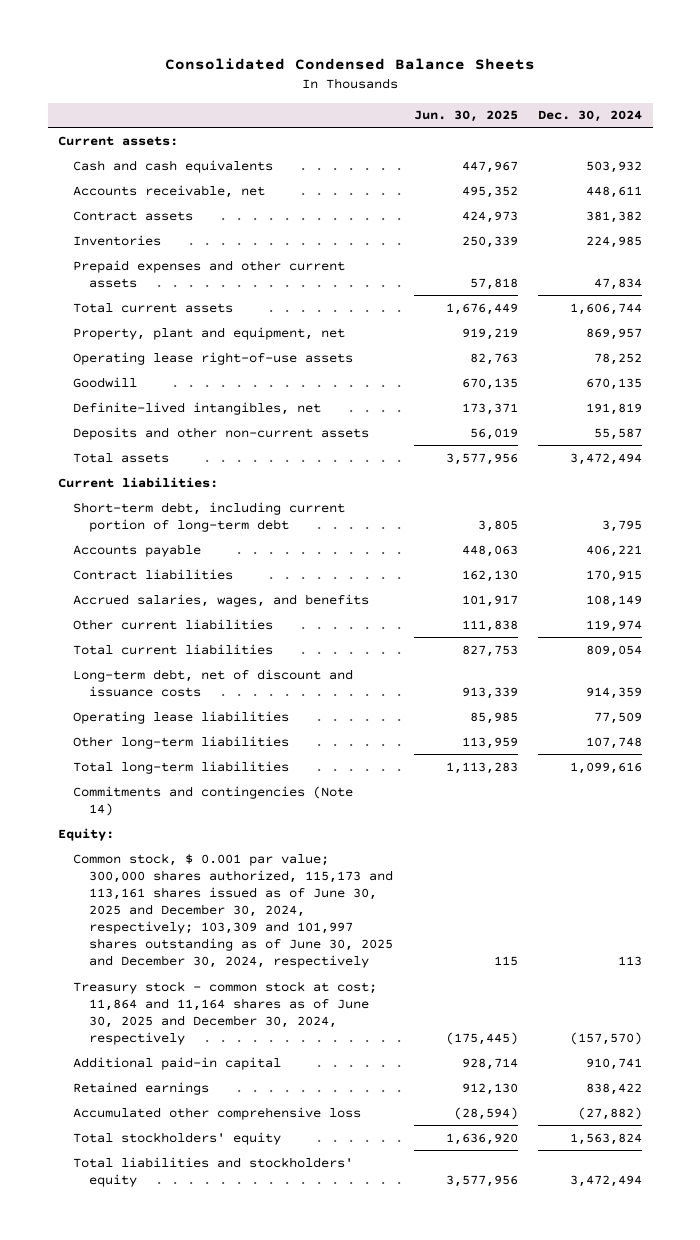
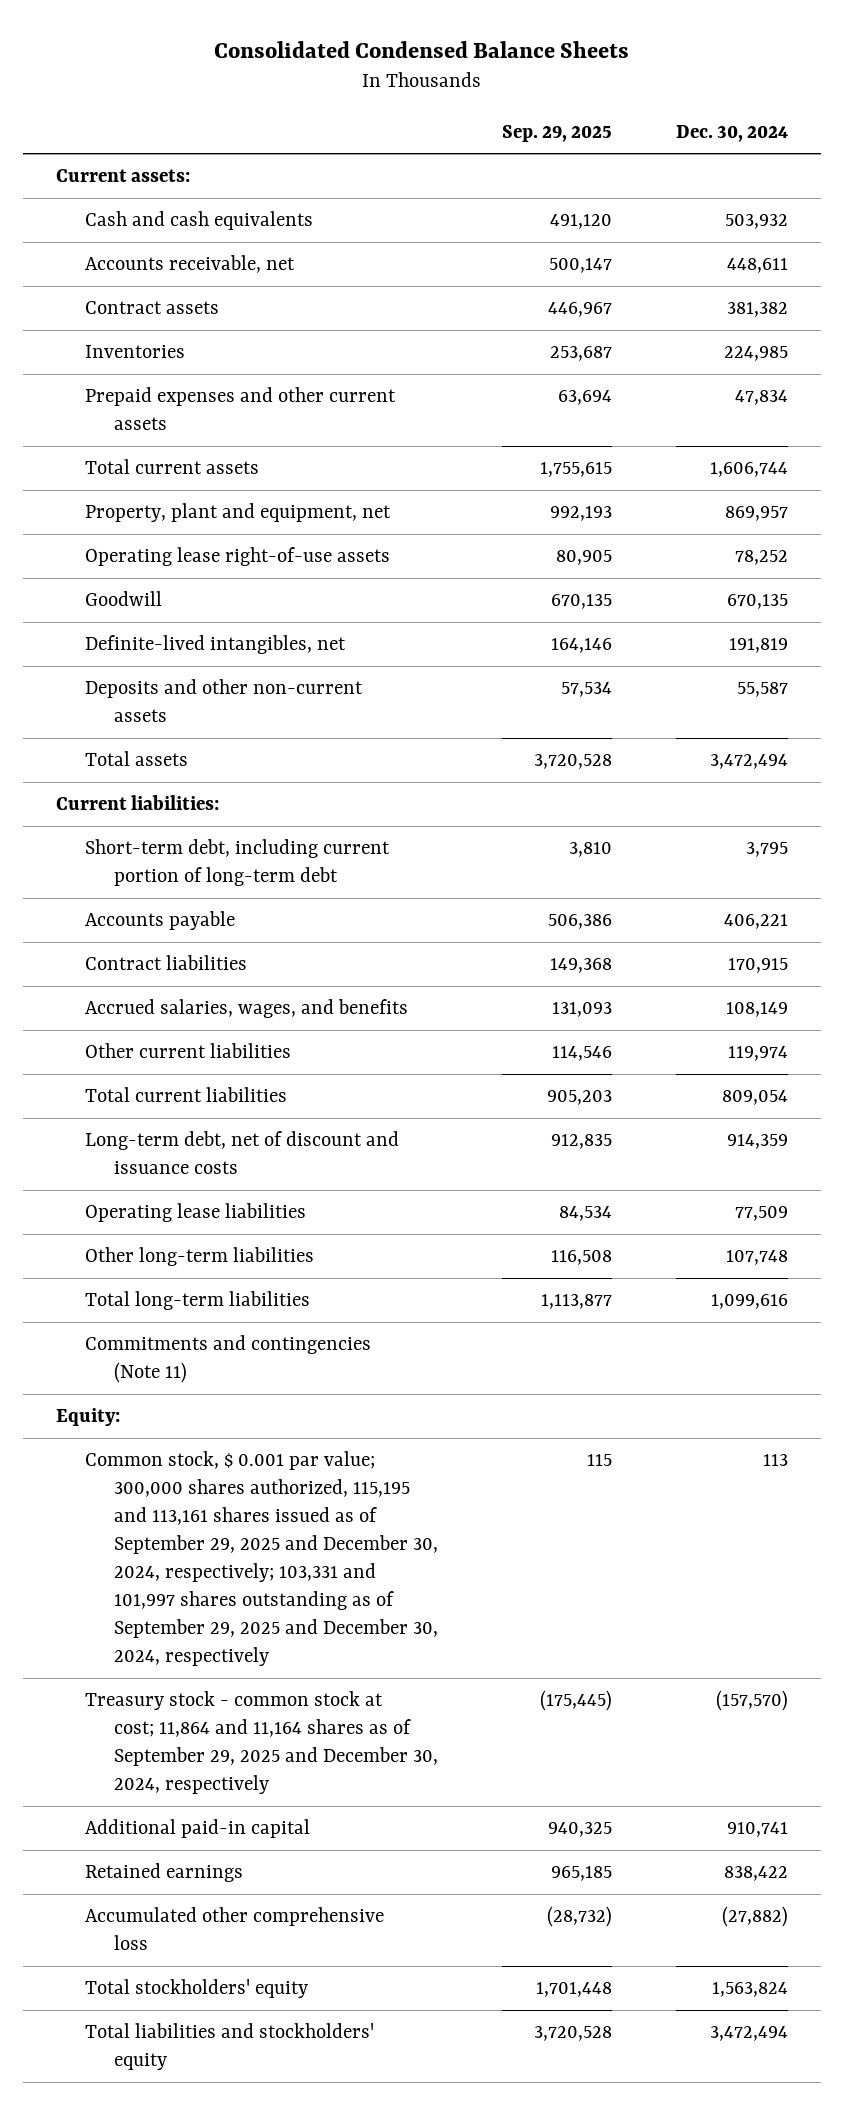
- | Jun. 30, 2025 | Dec. 30, 2024
+ | Sep. 29, 2025 | Dec. 30, 2024
- Commitments and contingencies (Note 14)
+ Commitments and contingencies (Note 11)
- Common stock, $ 0.001 par value; 300,000 shares authorized, 115,173 and 113,161 shares issued as of June 30, 2025 and December 30, 2024, respectively; 103,309 and 101,997 shares outstanding as of June 30, 2025 and December 30, 2024, respectively | 115 | 113
- Treasury stock - common stock at cost; 11,864 and 11,164 shares as of June 30, 2025 and December 30, 2024, respectively | (175,445) | (157,570)
+ Common stock, $ 0.001 par value; 300,000 shares authorized, 115,195 and 113,161 shares issued as of September 29, 2025 and December 30, 2024, respectively; 103,331 and 101,997 shares outstanding as of September 29, 2025 and December 30, 2024, respectively | 115 | 113
+ Treasury stock - common stock at cost; 11,864 and 11,164 shares as of September 29, 2025 and December 30, 2024, respectively | (175,445) | (157,570)

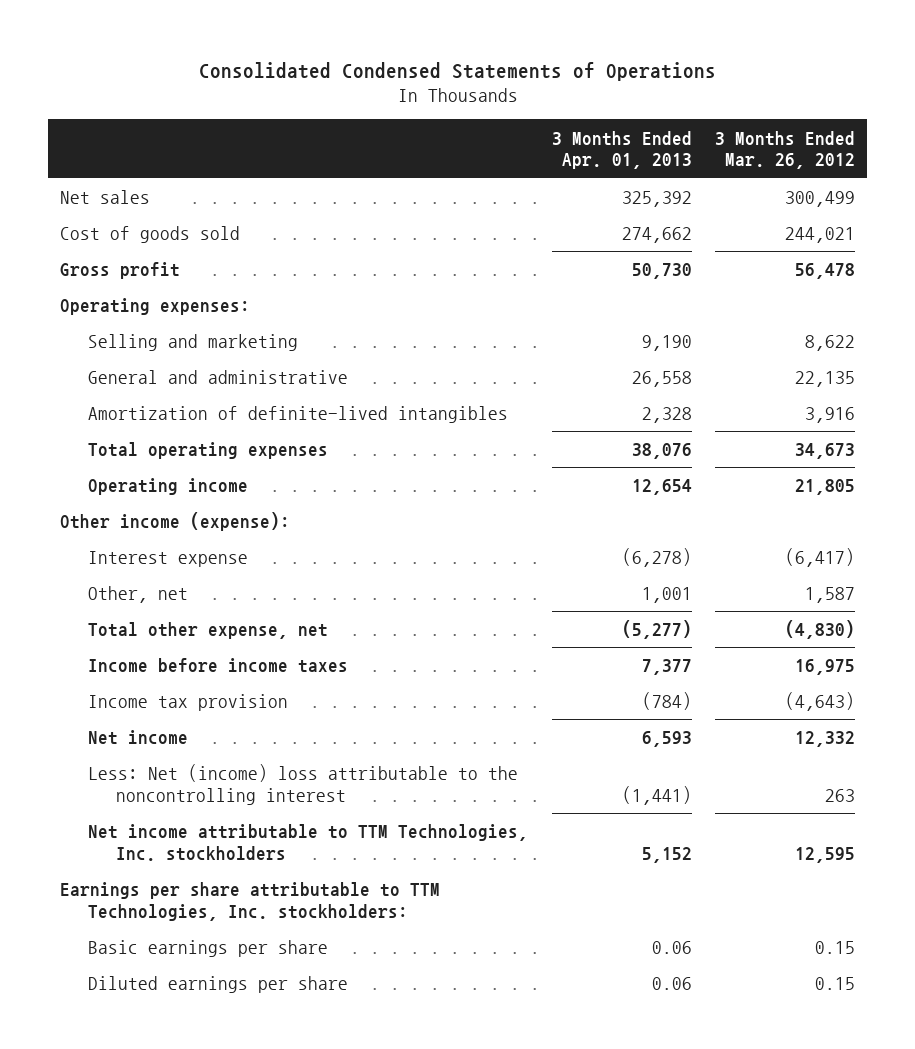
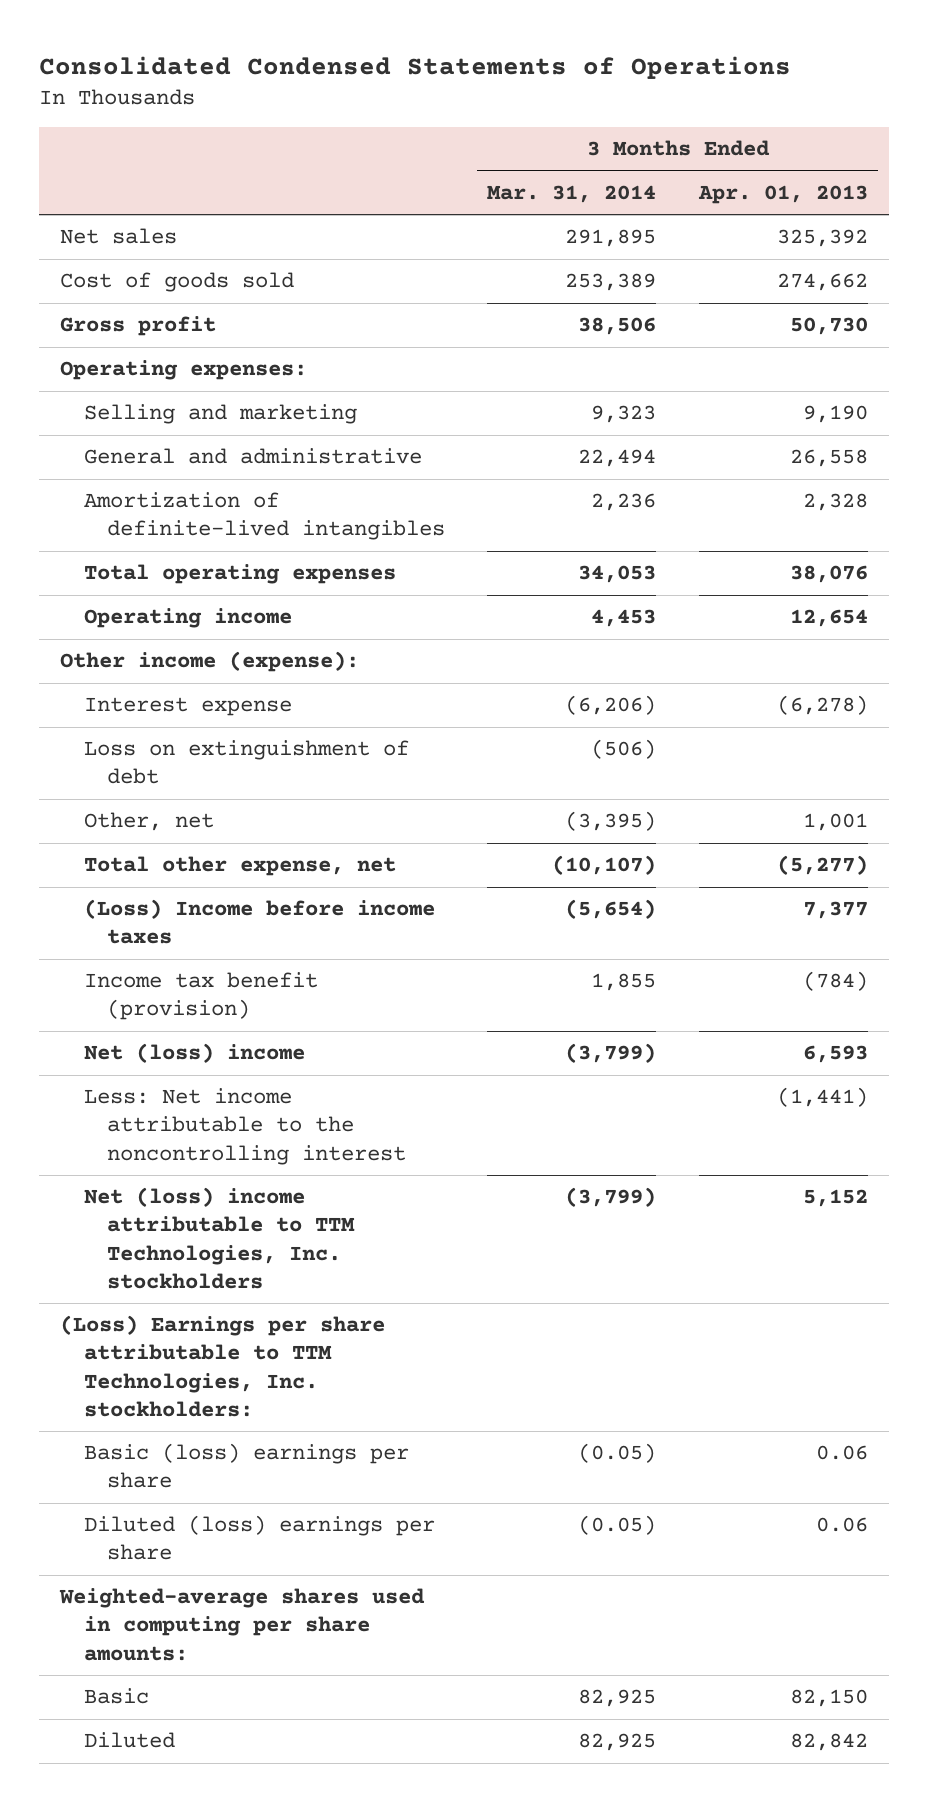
- | 3 Months Ended Apr. 01, 2013 | 3 Months Ended Mar. 26, 2012
+ | 3 Months Ended Mar. 31, 2014 | 3 Months Ended Apr. 01, 2013
+ Loss on extinguishment of debt | (506) |
- Income before income taxes | 7,377 | 16,975
- Income tax provision | (784) | (4,643)
- Net income | 6,593 | 12,332
- Less: Net (income) loss attributable to the noncontrolling interest | (1,441) | 263
- Net income attributable to TTM Technologies, Inc. stockholders | 5,152 | 12,595
- Earnings per share attributable to TTM Technologies, Inc. stockholders:
- Basic earnings per share | 0.06 | 0.15
- Diluted earnings per share | 0.06 | 0.15
+ (Loss) Income before income taxes | (5,654) | 7,377
+ Income tax benefit (provision) | 1,855 | (784)
+ Net (loss) income | (3,799) | 6,593
+ Less: Net income attributable to the noncontrolling interest | | (1,441)
+ Net (loss) income attributable to TTM Technologies, Inc. stockholders | (3,799) | 5,152
+ (Loss) Earnings per share attributable to TTM Technologies, Inc. stockholders:
+ Basic (loss) earnings per share | (0.05) | 0.06
+ Diluted (loss) earnings per share | (0.05) | 0.06
+ Weighted-average shares used in computing per share amounts:
+ Basic | 82,925 | 82,150
+ Diluted | 82,925 | 82,842

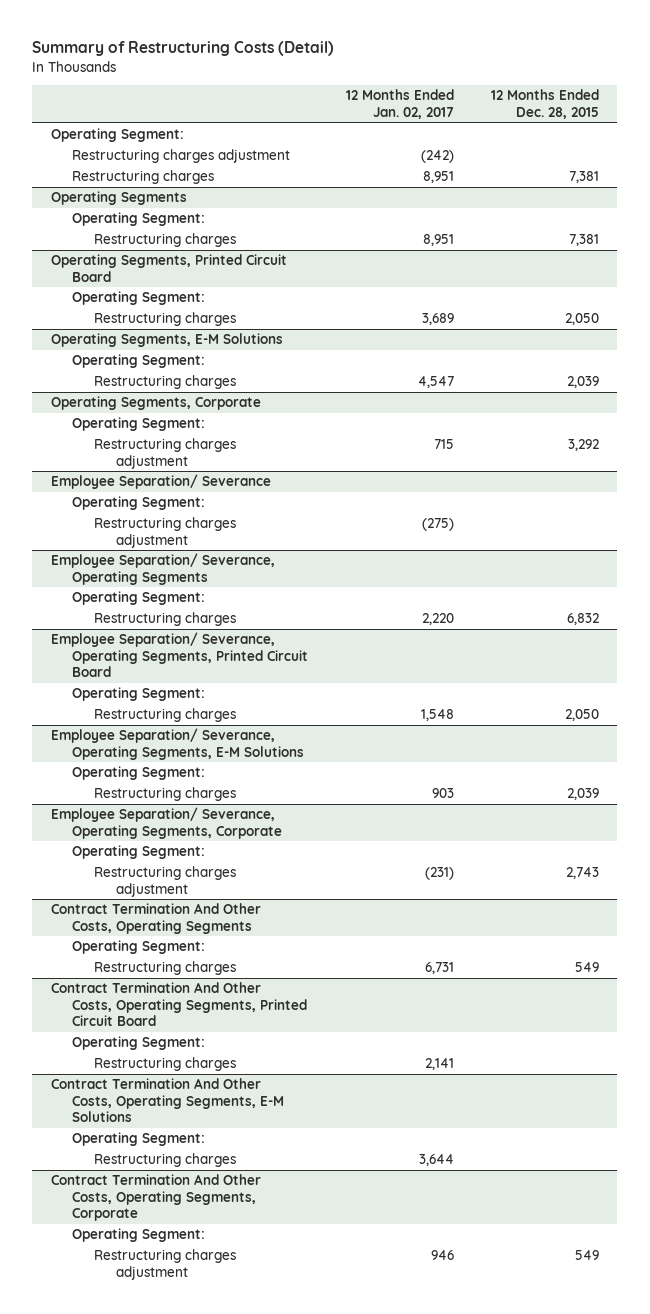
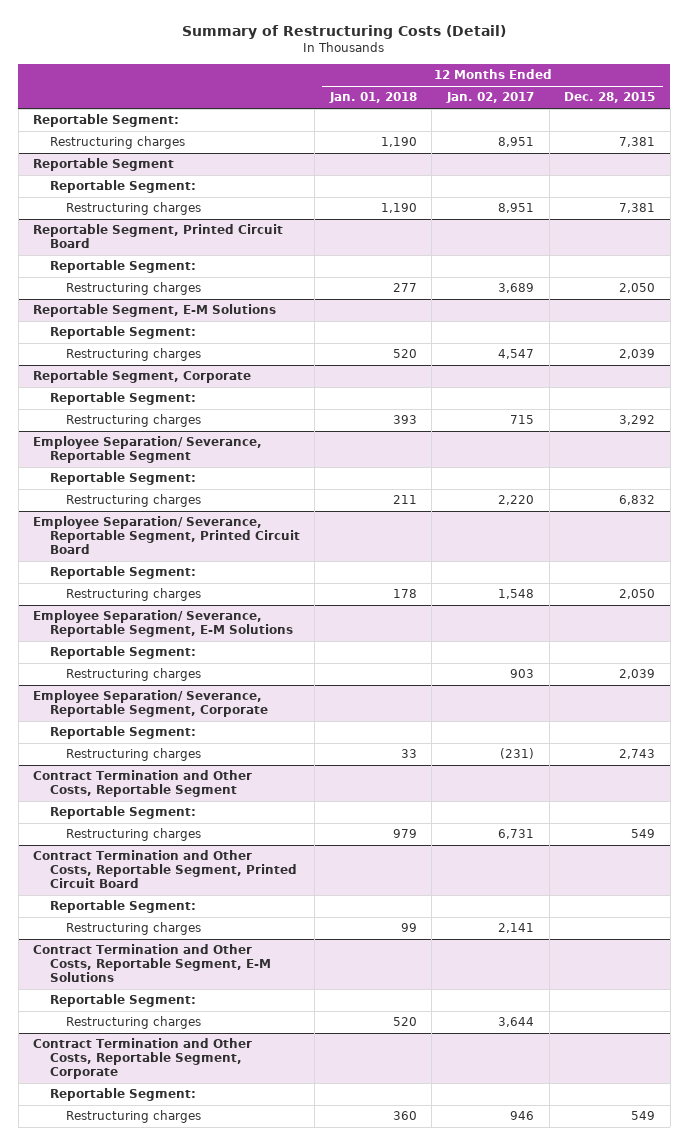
- | 12 Months Ended Jan. 02, 2017 | 12 Months Ended Dec. 28, 2015
+ | 12 Months Ended Jan. 01, 2018 | 12 Months Ended Jan. 02, 2017 | 12 Months Ended Dec. 28, 2015
- Operating Segment:
- Restructuring charges adjustment | (242) |
+ Reportable Segment:
- Operating Segments
- Operating Segment:
+ Reportable Segment
+ Reportable Segment:
- Operating Segments, Printed Circuit Board
- Operating Segment:
+ Reportable Segment, Printed Circuit Board
+ Reportable Segment:
- Operating Segments, E-M Solutions
- Operating Segment:
+ Reportable Segment, E-M Solutions
+ Reportable Segment:
- Operating Segments, Corporate
- Operating Segment:
- Restructuring charges adjustment | 715 | 3,292
- Employee Separation/ Severance
- Operating Segment:
- Restructuring charges adjustment | (275) |
- Employee Separation/ Severance, Operating Segments
- Operating Segment:
+ Reportable Segment, Corporate
+ Reportable Segment:
+ Restructuring charges | 393 | 715 | 3,292
+ Employee Separation/ Severance, Reportable Segment
+ Reportable Segment:
- Employee Separation/ Severance, Operating Segments, Printed Circuit Board
- Operating Segment:
+ Employee Separation/ Severance, Reportable Segment, Printed Circuit Board
+ Reportable Segment:
- Employee Separation/ Severance, Operating Segments, E-M Solutions
- Operating Segment:
+ Employee Separation/ Severance, Reportable Segment, E-M Solutions
+ Reportable Segment:
- Employee Separation/ Severance, Operating Segments, Corporate
- Operating Segment:
- Restructuring charges adjustment | (231) | 2,743
- Contract Termination And Other Costs, Operating Segments
- Operating Segment:
+ Employee Separation/ Severance, Reportable Segment, Corporate
+ Reportable Segment:
+ Restructuring charges | 33 | (231) | 2,743
+ Contract Termination and Other Costs, Reportable Segment
+ Reportable Segment:
- Contract Termination And Other Costs, Operating Segments, Printed Circuit Board
- Operating Segment:
+ Contract Termination and Other Costs, Reportable Segment, Printed Circuit Board
+ Reportable Segment:
- Contract Termination And Other Costs, Operating Segments, E-M Solutions
- Operating Segment:
+ Contract Termination and Other Costs, Reportable Segment, E-M Solutions
+ Reportable Segment:
- Contract Termination And Other Costs, Operating Segments, Corporate
- Operating Segment:
- Restructuring charges adjustment | 946 | 549
+ Contract Termination and Other Costs, Reportable Segment, Corporate
+ Reportable Segment:
+ Restructuring charges | 360 | 946 | 549

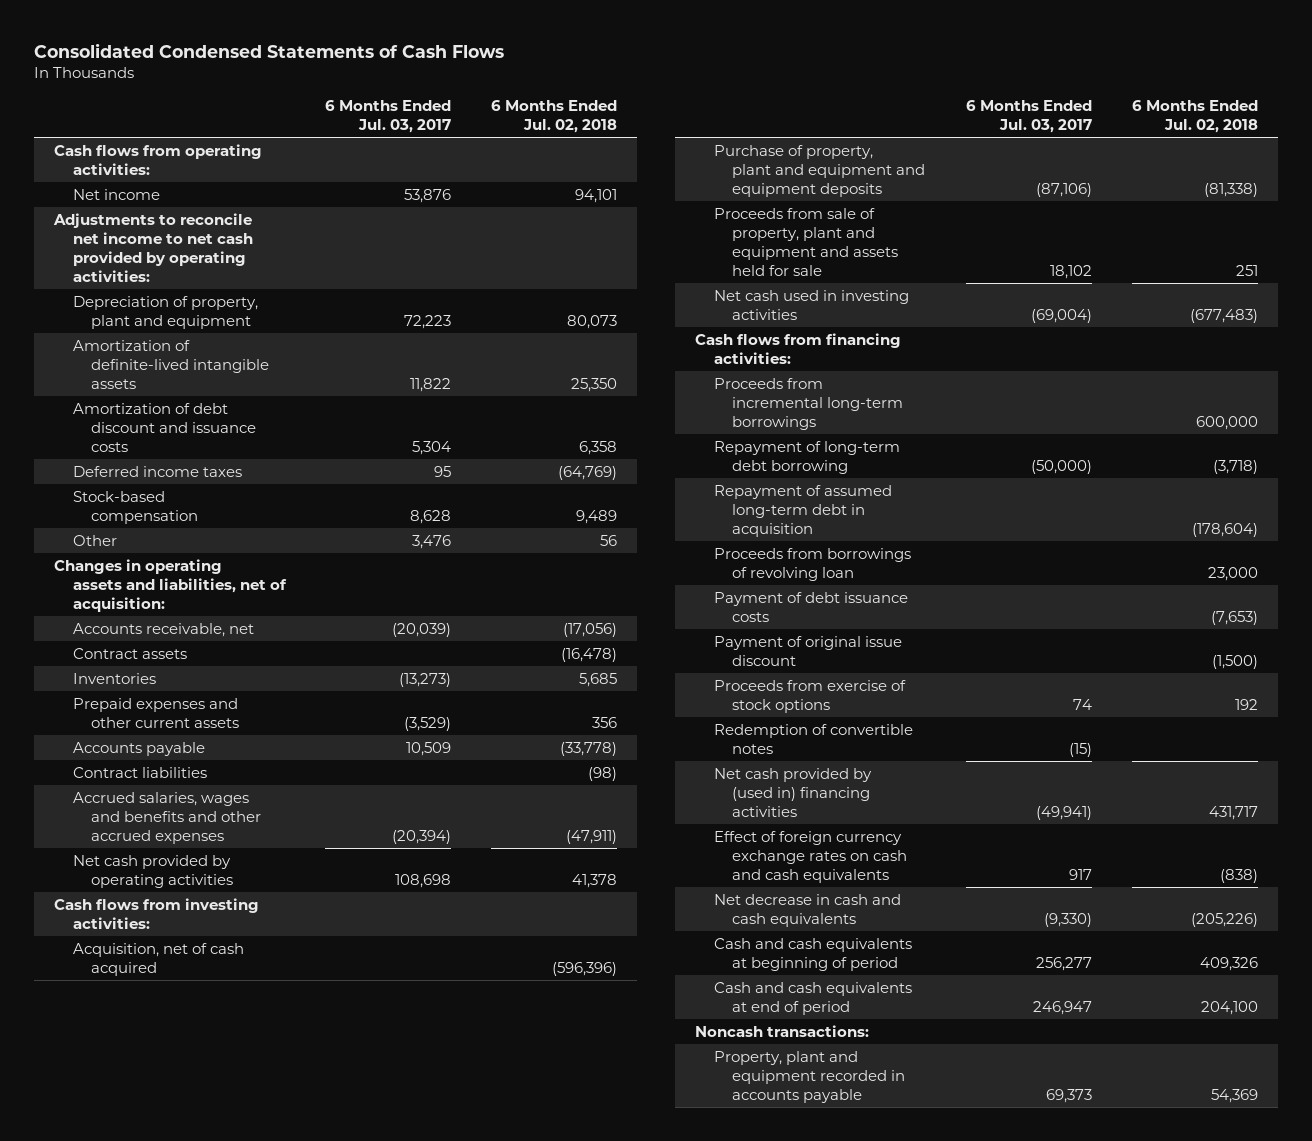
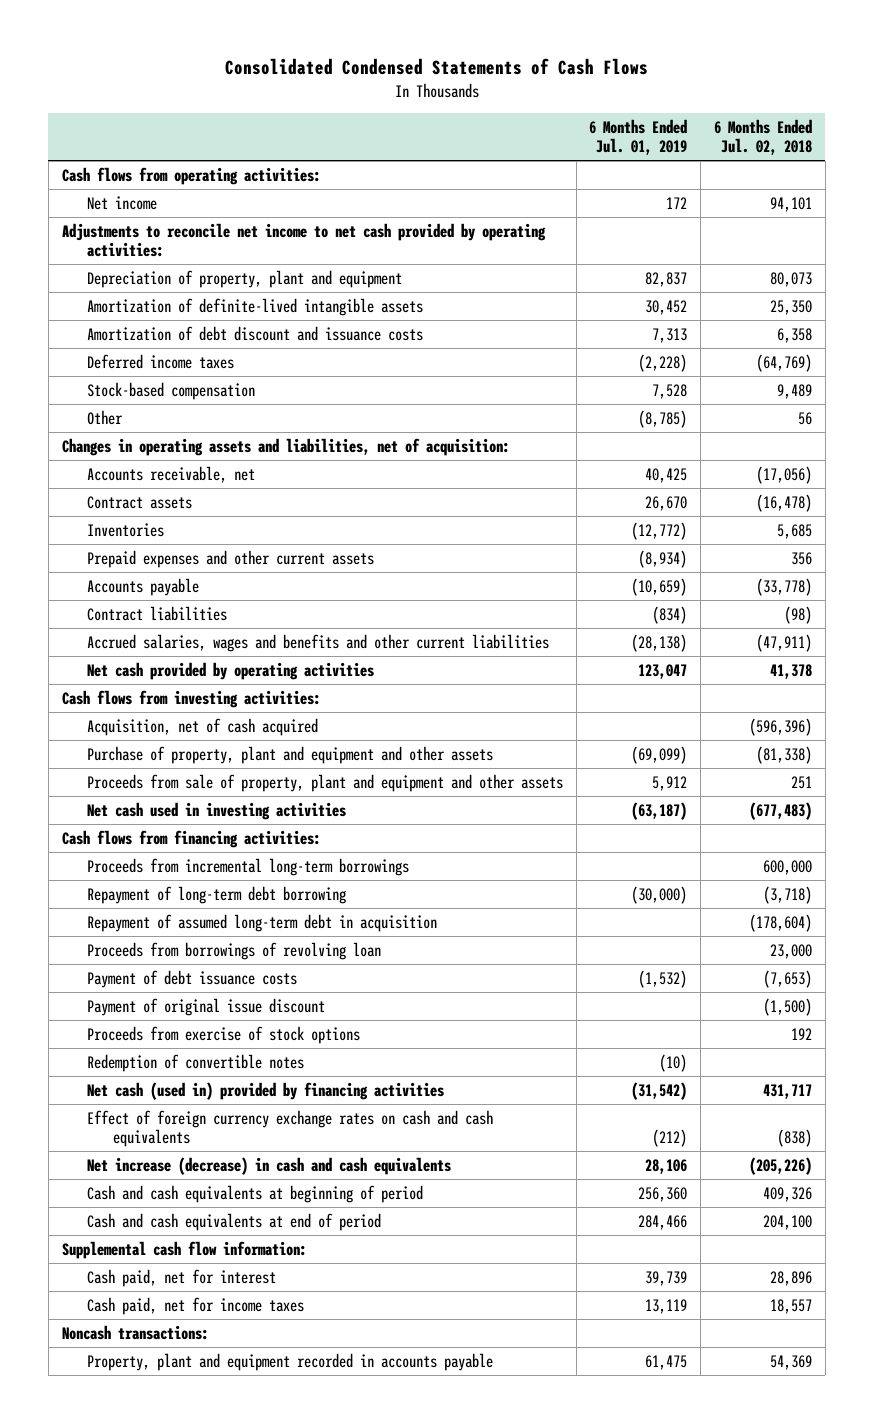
- | 6 Months Ended Jul. 03, 2017 | 6 Months Ended Jul. 02, 2018
+ | 6 Months Ended Jul. 01, 2019 | 6 Months Ended Jul. 02, 2018
- Accrued salaries, wages and benefits and other accrued expenses | (20,394) | (47,911)
+ Accrued salaries, wages and benefits and other current liabilities | (28,138) | (47,911)
- Purchase of property, plant and equipment and equipment deposits | (87,106) | (81,338)
- Proceeds from sale of property, plant and equipment and assets held for sale | 18,102 | 251
+ Purchase of property, plant and equipment and other assets | (69,099) | (81,338)
+ Proceeds from sale of property, plant and equipment and other assets | 5,912 | 251
- Net cash provided by (used in) financing activities | (49,941) | 431,717
+ Net cash (used in) provided by financing activities | (31,542) | 431,717
- Net decrease in cash and cash equivalents | (9,330) | (205,226)
+ Net increase (decrease) in cash and cash equivalents | 28,106 | (205,226)
+ Supplemental cash flow information:
+ Cash paid, net for interest | 39,739 | 28,896
+ Cash paid, net for income taxes | 13,119 | 18,557

